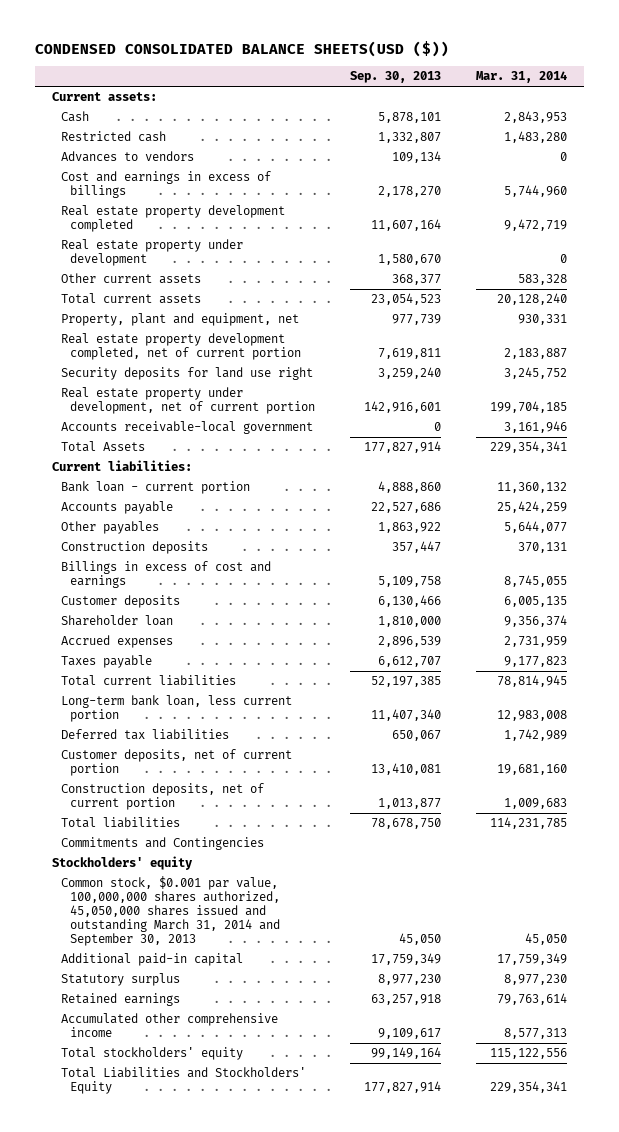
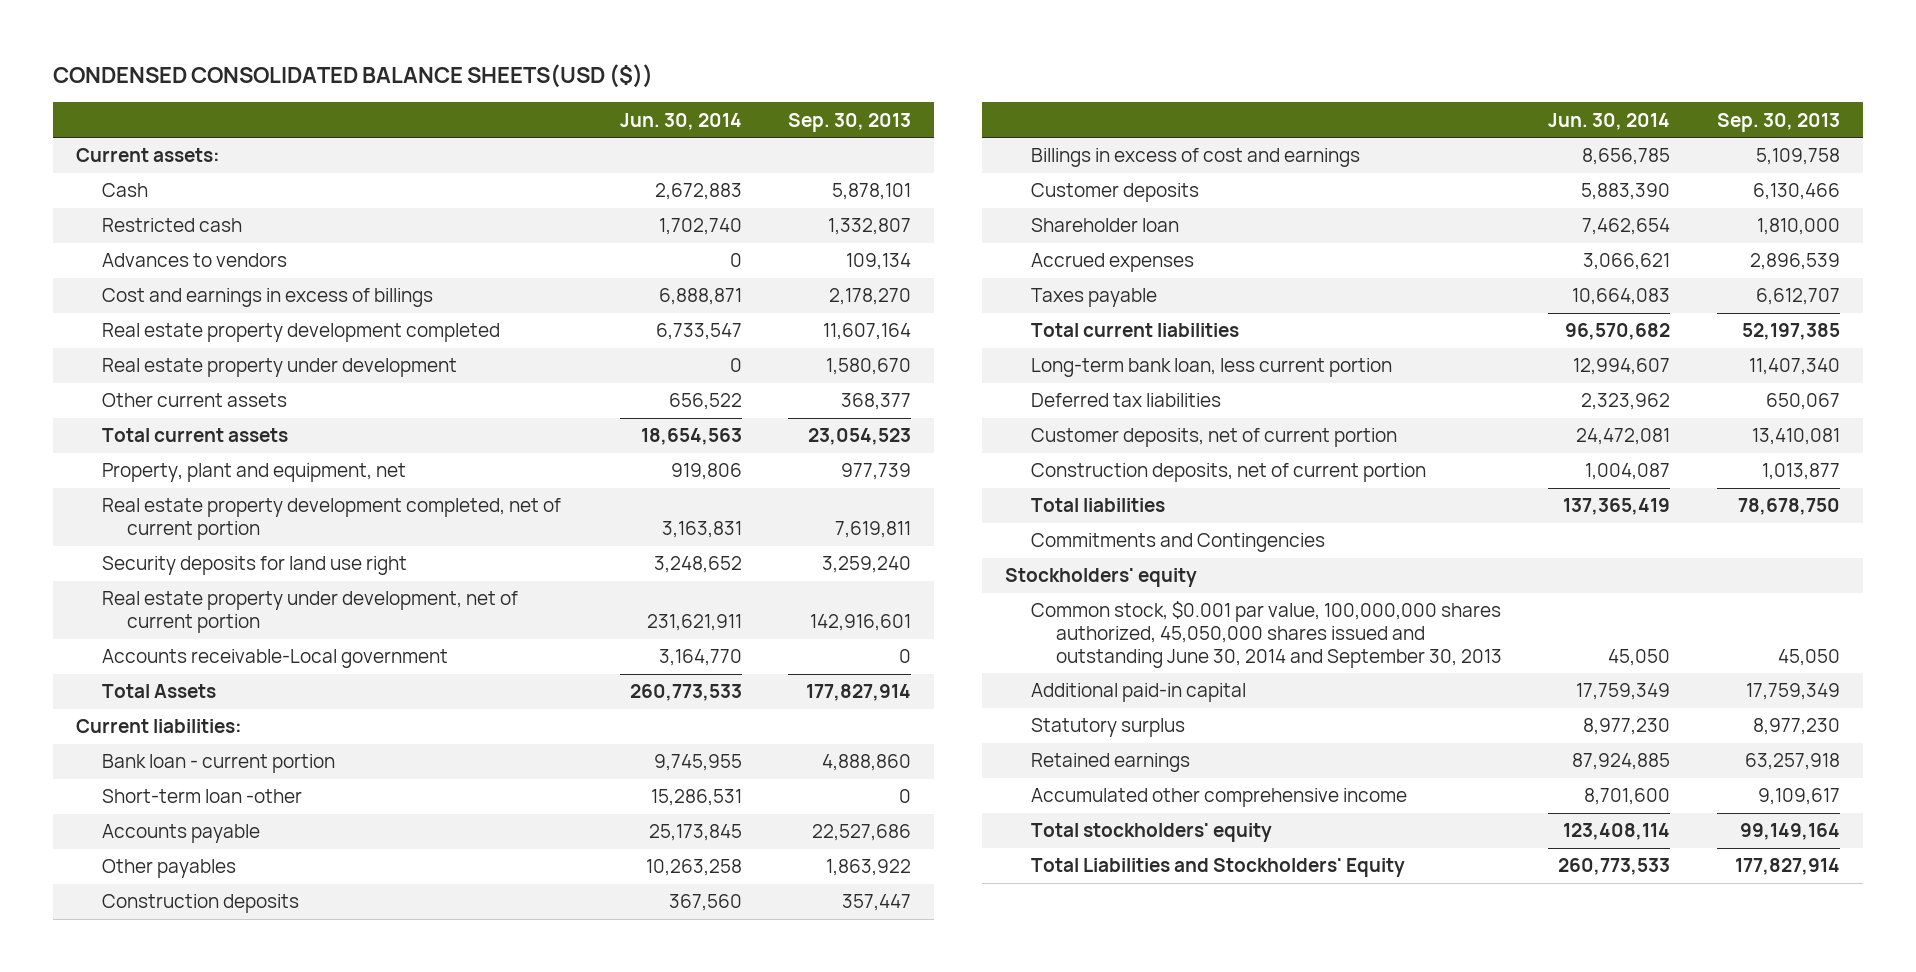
- | Sep. 30, 2013 | Mar. 31, 2014
+ | Jun. 30, 2014 | Sep. 30, 2013
- Accounts receivable-local government | 0 | 3,161,946
+ Accounts receivable-Local government | 3,164,770 | 0
+ Short-term loan -other | 15,286,531 | 0
- Common stock, $0.001 par value, 100,000,000 shares authorized, 45,050,000 shares issued and outstanding March 31, 2014 and September 30, 2013 | 45,050 | 45,050
+ Common stock, $0.001 par value, 100,000,000 shares authorized, 45,050,000 shares issued and outstanding June 30, 2014 and September 30, 2013 | 45,050 | 45,050

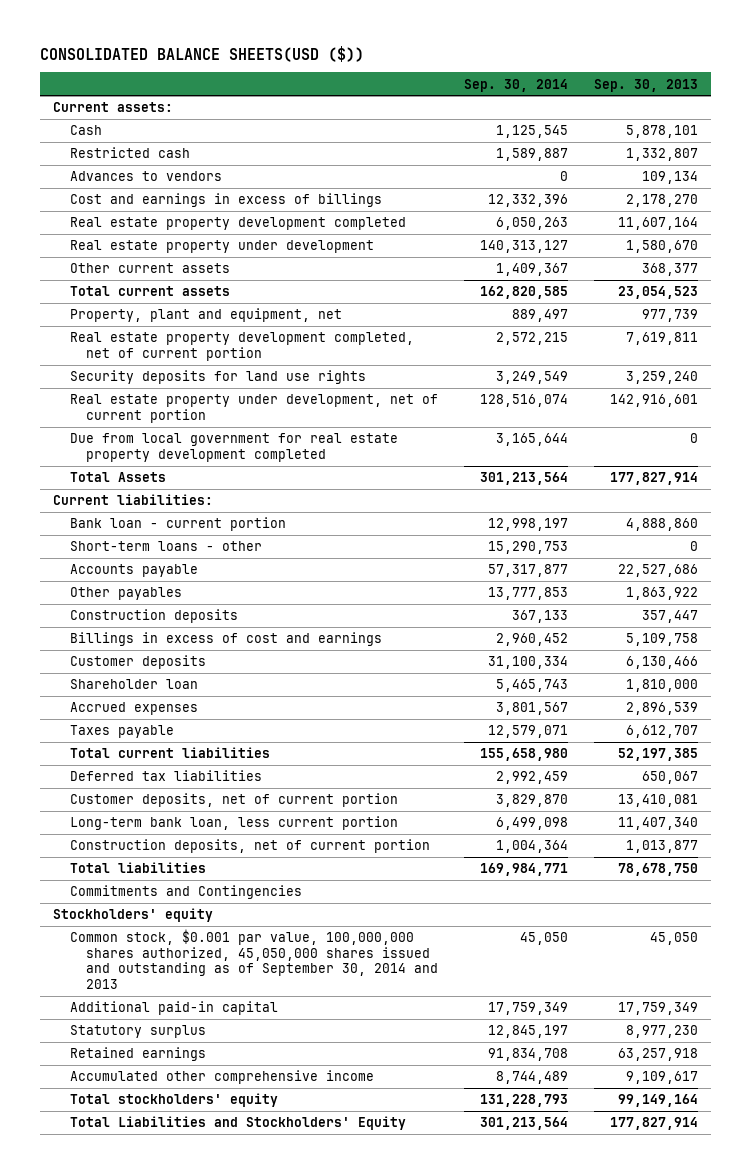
- CONDENSED CONSOLIDATED BALANCE SHEETS(USD ($))
+ CONSOLIDATED BALANCE SHEETS(USD ($))
- | Jun. 30, 2014 | Sep. 30, 2013
+ | Sep. 30, 2014 | Sep. 30, 2013
- Security deposits for land use right | 3,248,652 | 3,259,240
+ Security deposits for land use rights | 3,249,549 | 3,259,240
- Accounts receivable-Local government | 3,164,770 | 0
+ Due from local government for real estate property development completed | 3,165,644 | 0
- Short-term loan -other | 15,286,531 | 0
+ Short-term loans - other | 15,290,753 | 0
moved down: Long-term bank loan, less current portion | 6,499,098 | 11,407,340
- Common stock, $0.001 par value, 100,000,000 shares authorized, 45,050,000 shares issued and outstanding June 30, 2014 and September 30, 2013 | 45,050 | 45,050
+ Common stock, $0.001 par value, 100,000,000 shares authorized, 45,050,000 shares issued and outstanding as of September 30, 2014 and 2013 | 45,050 | 45,050

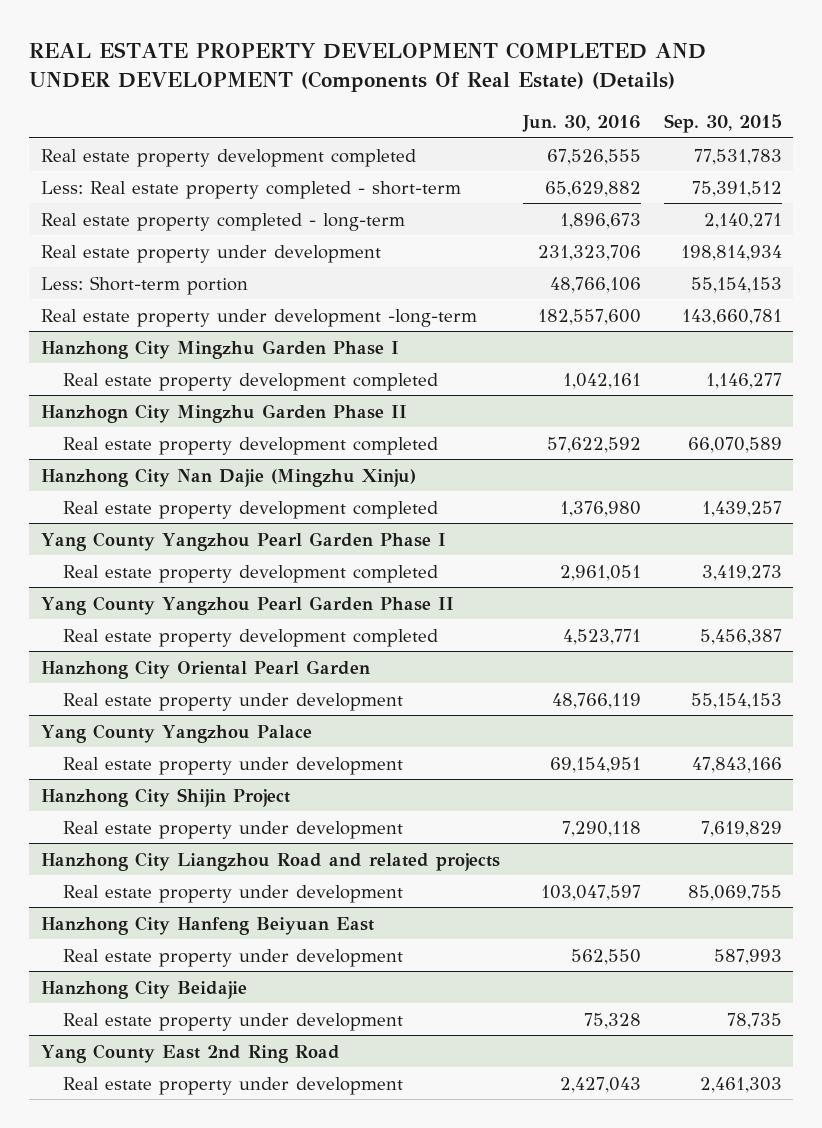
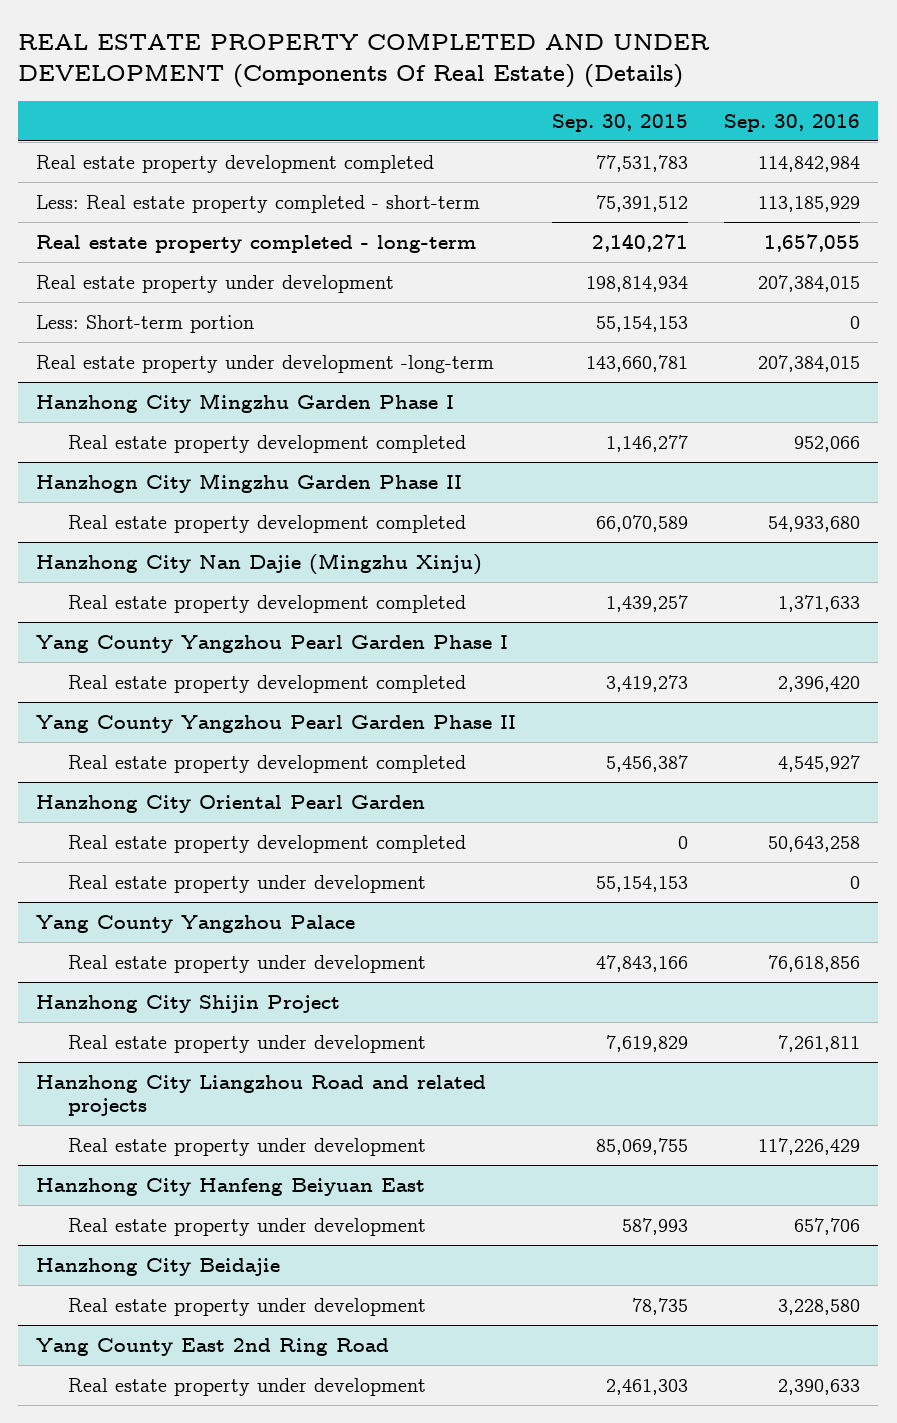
- REAL ESTATE PROPERTY DEVELOPMENT COMPLETED AND UNDER DEVELOPMENT (Components Of Real Estate) (Details)
+ REAL ESTATE PROPERTY COMPLETED AND UNDER DEVELOPMENT (Components Of Real Estate) (Details)
- | Jun. 30, 2016 | Sep. 30, 2015
+ | Sep. 30, 2015 | Sep. 30, 2016
@ Hanzhong City Oriental Pearl Garden
+ Real estate property development completed | 0 | 50,643,258

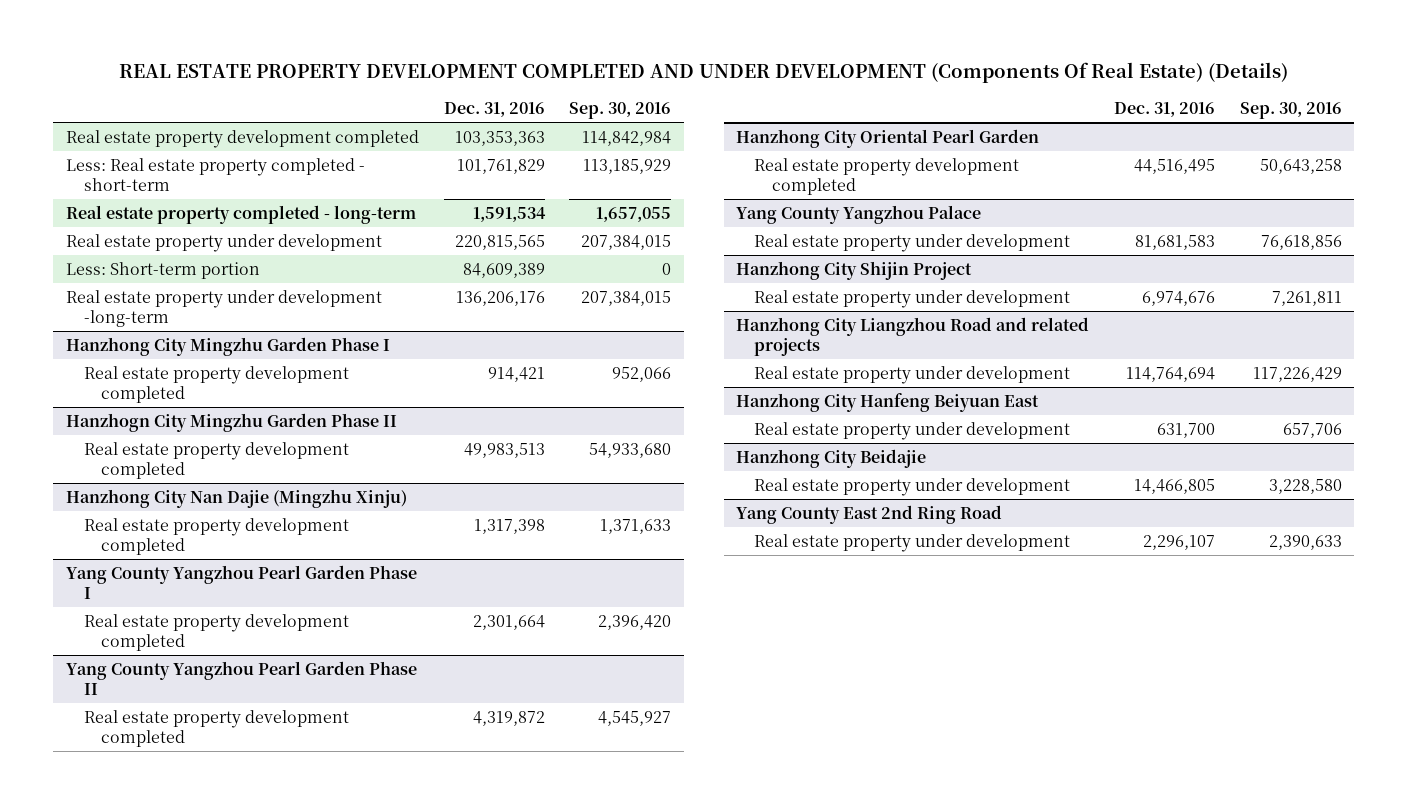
- REAL ESTATE PROPERTY COMPLETED AND UNDER DEVELOPMENT (Components Of Real Estate) (Details)
+ REAL ESTATE PROPERTY DEVELOPMENT COMPLETED AND UNDER DEVELOPMENT (Components Of Real Estate) (Details)
- | Sep. 30, 2015 | Sep. 30, 2016
+ | Dec. 31, 2016 | Sep. 30, 2016
@ Hanzhong City Oriental Pearl Garden
- Real estate property under development | 55,154,153 | 0

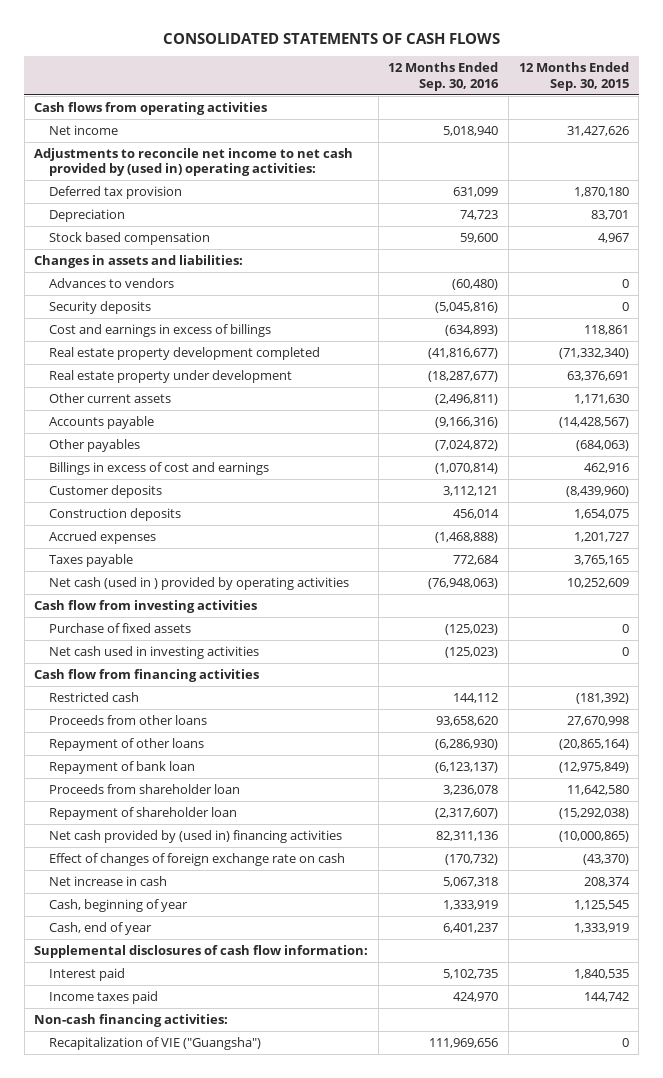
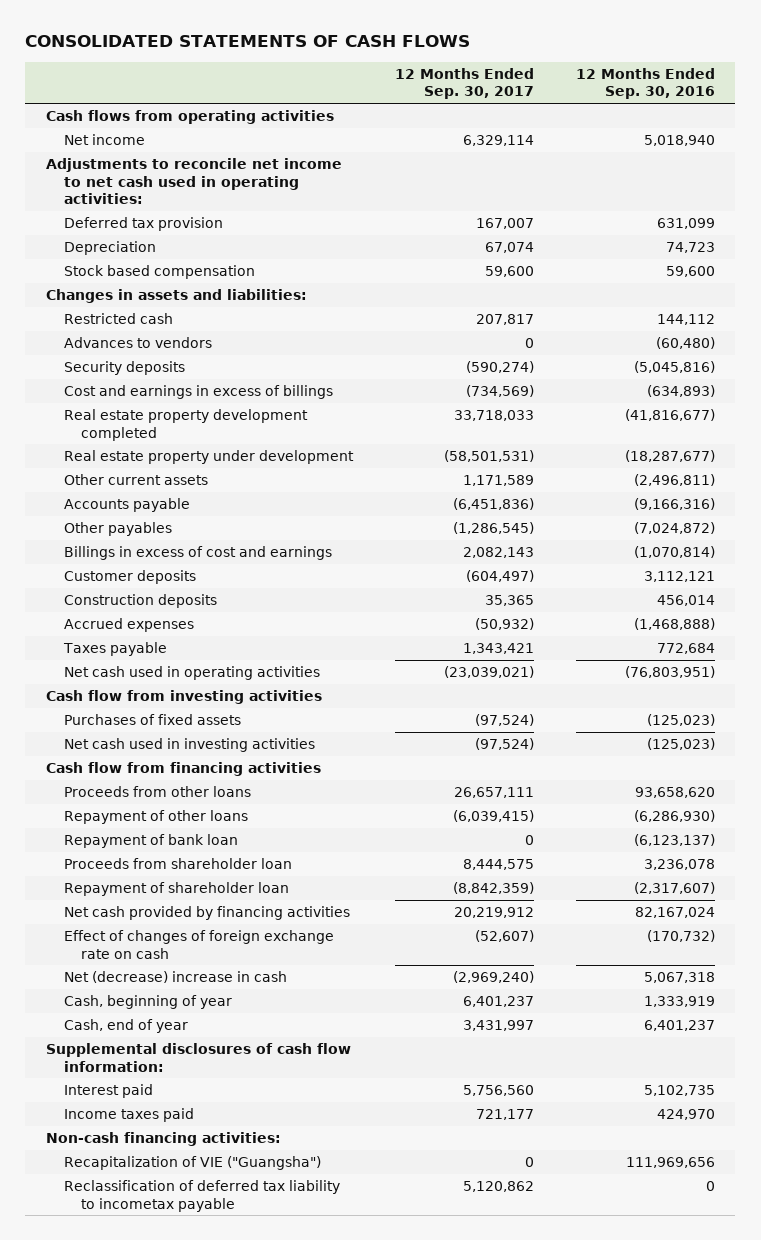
- | 12 Months Ended Sep. 30, 2016 | 12 Months Ended Sep. 30, 2015
+ | 12 Months Ended Sep. 30, 2017 | 12 Months Ended Sep. 30, 2016
- Adjustments to reconcile net income to net cash provided by (used in) operating activities:
+ Adjustments to reconcile net income to net cash used in operating activities:
moved up: Restricted cash | 207,817 | 144,112
- Net cash (used in ) provided by operating activities | (76,948,063) | 10,252,609
+ Net cash used in operating activities | (23,039,021) | (76,803,951)
- Purchase of fixed assets | (125,023) | 0
+ Purchases of fixed assets | (97,524) | (125,023)
- Net cash provided by (used in) financing activities | 82,311,136 | (10,000,865)
+ Net cash provided by financing activities | 20,219,912 | 82,167,024
- Net increase in cash | 5,067,318 | 208,374
+ Net (decrease) increase in cash | (2,969,240) | 5,067,318
+ Reclassification of deferred tax liability to incometax payable | 5,120,862 | 0

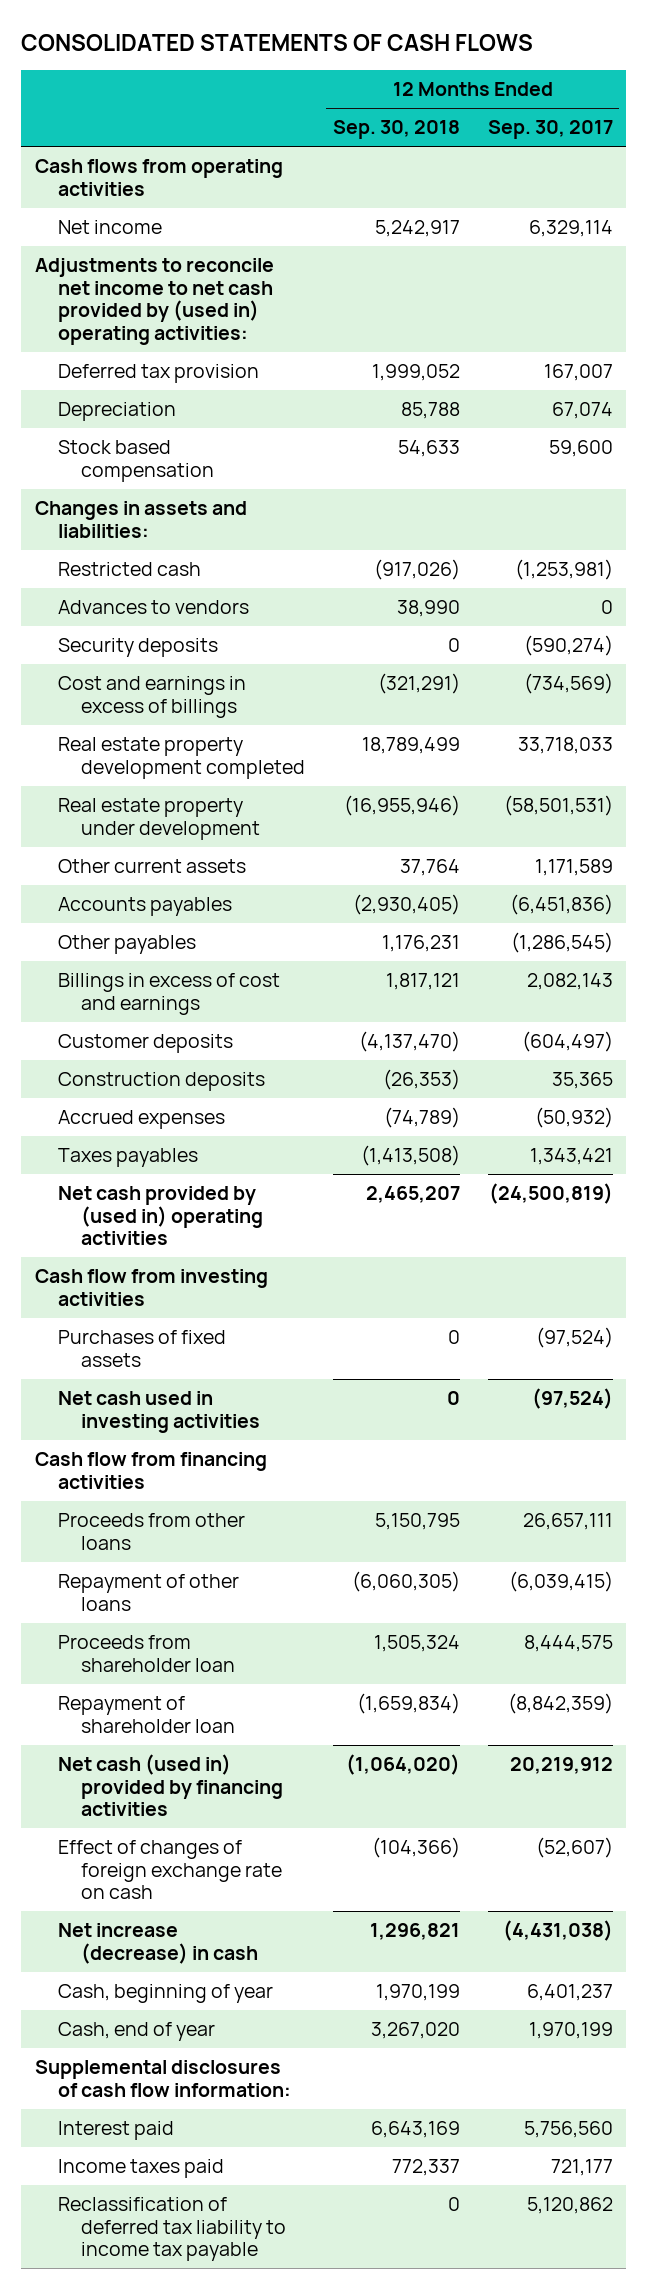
- | 12 Months Ended Sep. 30, 2017 | 12 Months Ended Sep. 30, 2016
+ | 12 Months Ended Sep. 30, 2018 | 12 Months Ended Sep. 30, 2017
- Adjustments to reconcile net income to net cash used in operating activities:
+ Adjustments to reconcile net income to net cash provided by (used in) operating activities:
- Restricted cash | 207,817 | 144,112
+ Restricted cash | (917,026) | (1,253,981)
- Accounts payable | (6,451,836) | (9,166,316)
+ Accounts payables | (2,930,405) | (6,451,836)
- Taxes payable | 1,343,421 | 772,684
- Net cash used in operating activities | (23,039,021) | (76,803,951)
+ Taxes payables | (1,413,508) | 1,343,421
+ Net cash provided by (used in) operating activities | 2,465,207 | (24,500,819)
- Repayment of bank loan | 0 | (6,123,137)
- Net cash provided by financing activities | 20,219,912 | 82,167,024
+ Net cash (used in) provided by financing activities | (1,064,020) | 20,219,912
- Net (decrease) increase in cash | (2,969,240) | 5,067,318
+ Net increase (decrease) in cash | 1,296,821 | (4,431,038)
- Cash, end of year | 3,431,997 | 6,401,237
+ Cash, end of year | 3,267,020 | 1,970,199
- Non-cash financing activities:
- Recapitalization of VIE ("Guangsha") | 0 | 111,969,656
- Reclassification of deferred tax liability to incometax payable | 5,120,862 | 0
+ Reclassification of deferred tax liability to income tax payable | 0 | 5,120,862

